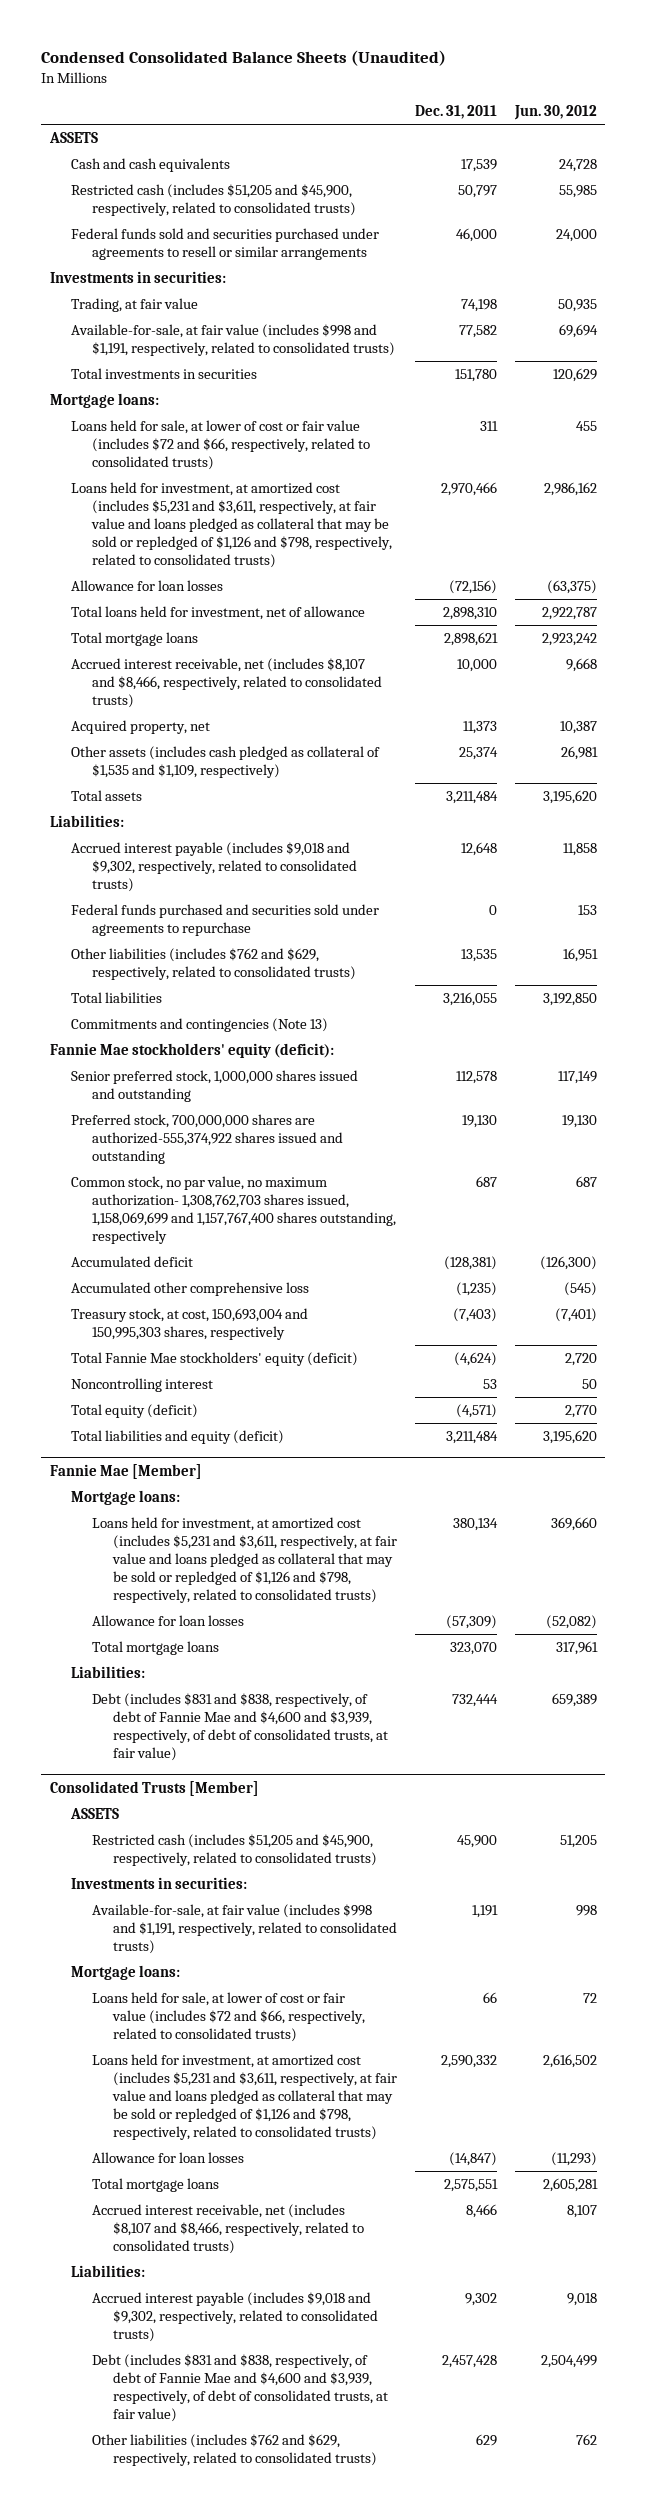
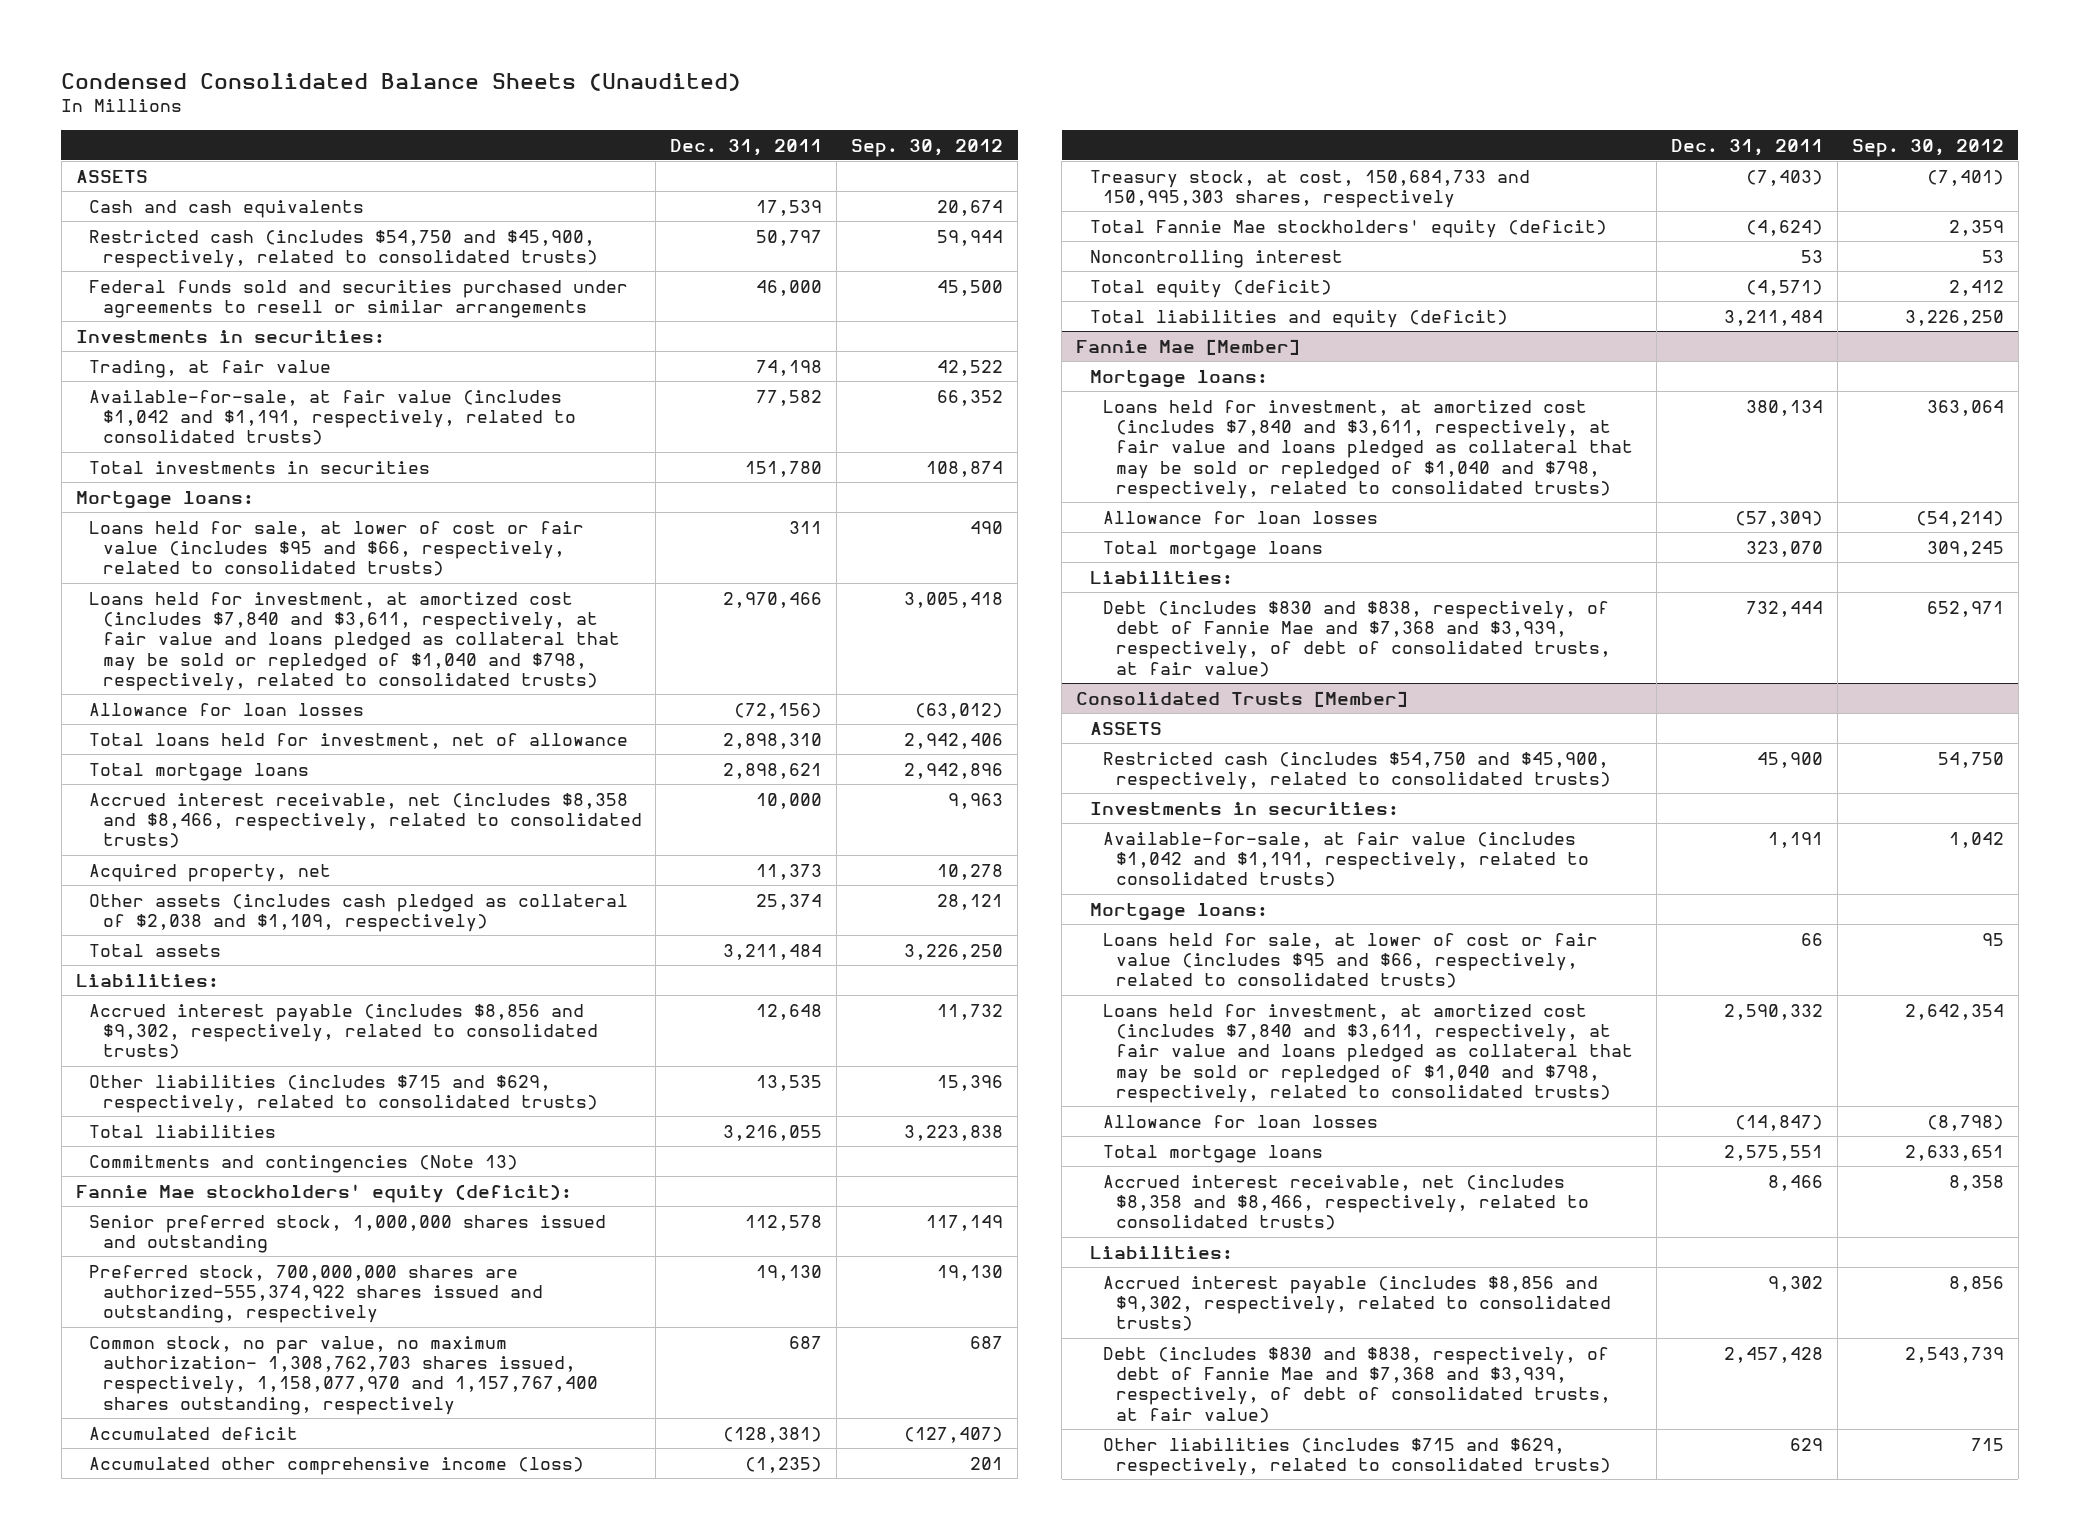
- | Dec. 31, 2011 | Jun. 30, 2012
+ | Dec. 31, 2011 | Sep. 30, 2012
- Restricted cash (includes $51,205 and $45,900, respectively, related to consolidated trusts) | 50,797 | 55,985
+ Restricted cash (includes $54,750 and $45,900, respectively, related to consolidated trusts) | 50,797 | 59,944
- Available-for-sale, at fair value (includes $998 and $1,191, respectively, related to consolidated trusts) | 77,582 | 69,694
+ Available-for-sale, at fair value (includes $1,042 and $1,191, respectively, related to consolidated trusts) | 77,582 | 66,352
- Loans held for sale, at lower of cost or fair value (includes $72 and $66, respectively, related to consolidated trusts) | 311 | 455
- Loans held for investment, at amortized cost (includes $5,231 and $3,611, respectively, at fair value and loans pledged as collateral that may be sold or repledged of $1,126 and $798, respectively, related to consolidated trusts) | 2,970,466 | 2,986,162
+ Loans held for sale, at lower of cost or fair value (includes $95 and $66, respectively, related to consolidated trusts) | 311 | 490
+ Loans held for investment, at amortized cost (includes $7,840 and $3,611, respectively, at fair value and loans pledged as collateral that may be sold or repledged of $1,040 and $798, respectively, related to consolidated trusts) | 2,970,466 | 3,005,418
- Accrued interest receivable, net (includes $8,107 and $8,466, respectively, related to consolidated trusts) | 10,000 | 9,668
+ Accrued interest receivable, net (includes $8,358 and $8,466, respectively, related to consolidated trusts) | 10,000 | 9,963
- Other assets (includes cash pledged as collateral of $1,535 and $1,109, respectively) | 25,374 | 26,981
+ Other assets (includes cash pledged as collateral of $2,038 and $1,109, respectively) | 25,374 | 28,121
- Accrued interest payable (includes $9,018 and $9,302, respectively, related to consolidated trusts) | 12,648 | 11,858
- Federal funds purchased and securities sold under agreements to repurchase | 0 | 153
- Other liabilities (includes $762 and $629, respectively, related to consolidated trusts) | 13,535 | 16,951
+ Accrued interest payable (includes $8,856 and $9,302, respectively, related to consolidated trusts) | 12,648 | 11,732
+ Other liabilities (includes $715 and $629, respectively, related to consolidated trusts) | 13,535 | 15,396
- Preferred stock, 700,000,000 shares are authorized-555,374,922 shares issued and outstanding | 19,130 | 19,130
- Common stock, no par value, no maximum authorization- 1,308,762,703 shares issued, 1,158,069,699 and 1,157,767,400 shares outstanding, respectively | 687 | 687
+ Preferred stock, 700,000,000 shares are authorized-555,374,922 shares issued and outstanding, respectively | 19,130 | 19,130
+ Common stock, no par value, no maximum authorization- 1,308,762,703 shares issued, respectively, 1,158,077,970 and 1,157,767,400 shares outstanding, respectively | 687 | 687
- Accumulated other comprehensive loss | (1,235) | (545)
- Treasury stock, at cost, 150,693,004 and 150,995,303 shares, respectively | (7,403) | (7,401)
+ Accumulated other comprehensive income (loss) | (1,235) | 201
+ Treasury stock, at cost, 150,684,733 and 150,995,303 shares, respectively | (7,403) | (7,401)
@ Fannie Mae [Member]
- Loans held for investment, at amortized cost (includes $5,231 and $3,611, respectively, at fair value and loans pledged as collateral that may be sold or repledged of $1,126 and $798, respectively, related to consolidated trusts) | 380,134 | 369,660
+ Loans held for investment, at amortized cost (includes $7,840 and $3,611, respectively, at fair value and loans pledged as collateral that may be sold or repledged of $1,040 and $798, respectively, related to consolidated trusts) | 380,134 | 363,064
- Debt (includes $831 and $838, respectively, of debt of Fannie Mae and $4,600 and $3,939, respectively, of debt of consolidated trusts, at fair value) | 732,444 | 659,389
+ Debt (includes $830 and $838, respectively, of debt of Fannie Mae and $7,368 and $3,939, respectively, of debt of consolidated trusts, at fair value) | 732,444 | 652,971
@ Consolidated Trusts [Member]
- Restricted cash (includes $51,205 and $45,900, respectively, related to consolidated trusts) | 45,900 | 51,205
+ Restricted cash (includes $54,750 and $45,900, respectively, related to consolidated trusts) | 45,900 | 54,750
- Available-for-sale, at fair value (includes $998 and $1,191, respectively, related to consolidated trusts) | 1,191 | 998
+ Available-for-sale, at fair value (includes $1,042 and $1,191, respectively, related to consolidated trusts) | 1,191 | 1,042
- Loans held for sale, at lower of cost or fair value (includes $72 and $66, respectively, related to consolidated trusts) | 66 | 72
- Loans held for investment, at amortized cost (includes $5,231 and $3,611, respectively, at fair value and loans pledged as collateral that may be sold or repledged of $1,126 and $798, respectively, related to consolidated trusts) | 2,590,332 | 2,616,502
+ Loans held for sale, at lower of cost or fair value (includes $95 and $66, respectively, related to consolidated trusts) | 66 | 95
+ Loans held for investment, at amortized cost (includes $7,840 and $3,611, respectively, at fair value and loans pledged as collateral that may be sold or repledged of $1,040 and $798, respectively, related to consolidated trusts) | 2,590,332 | 2,642,354
- Accrued interest receivable, net (includes $8,107 and $8,466, respectively, related to consolidated trusts) | 8,466 | 8,107
+ Accrued interest receivable, net (includes $8,358 and $8,466, respectively, related to consolidated trusts) | 8,466 | 8,358
- Accrued interest payable (includes $9,018 and $9,302, respectively, related to consolidated trusts) | 9,302 | 9,018
- Debt (includes $831 and $838, respectively, of debt of Fannie Mae and $4,600 and $3,939, respectively, of debt of consolidated trusts, at fair value) | 2,457,428 | 2,504,499
- Other liabilities (includes $762 and $629, respectively, related to consolidated trusts) | 629 | 762
+ Accrued interest payable (includes $8,856 and $9,302, respectively, related to consolidated trusts) | 9,302 | 8,856
+ Debt (includes $830 and $838, respectively, of debt of Fannie Mae and $7,368 and $3,939, respectively, of debt of consolidated trusts, at fair value) | 2,457,428 | 2,543,739
+ Other liabilities (includes $715 and $629, respectively, related to consolidated trusts) | 629 | 715

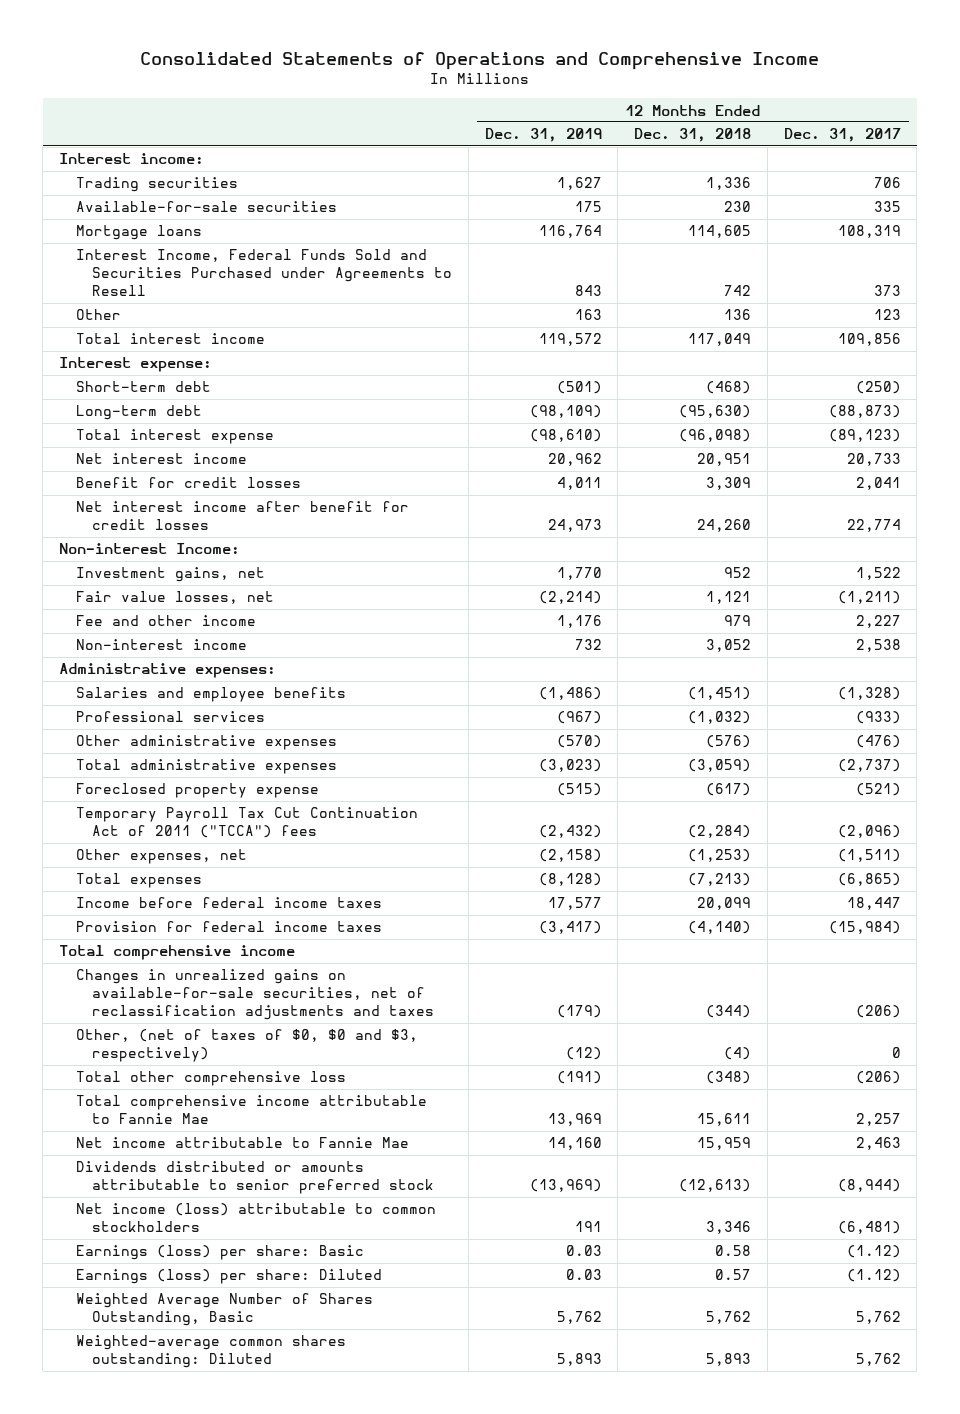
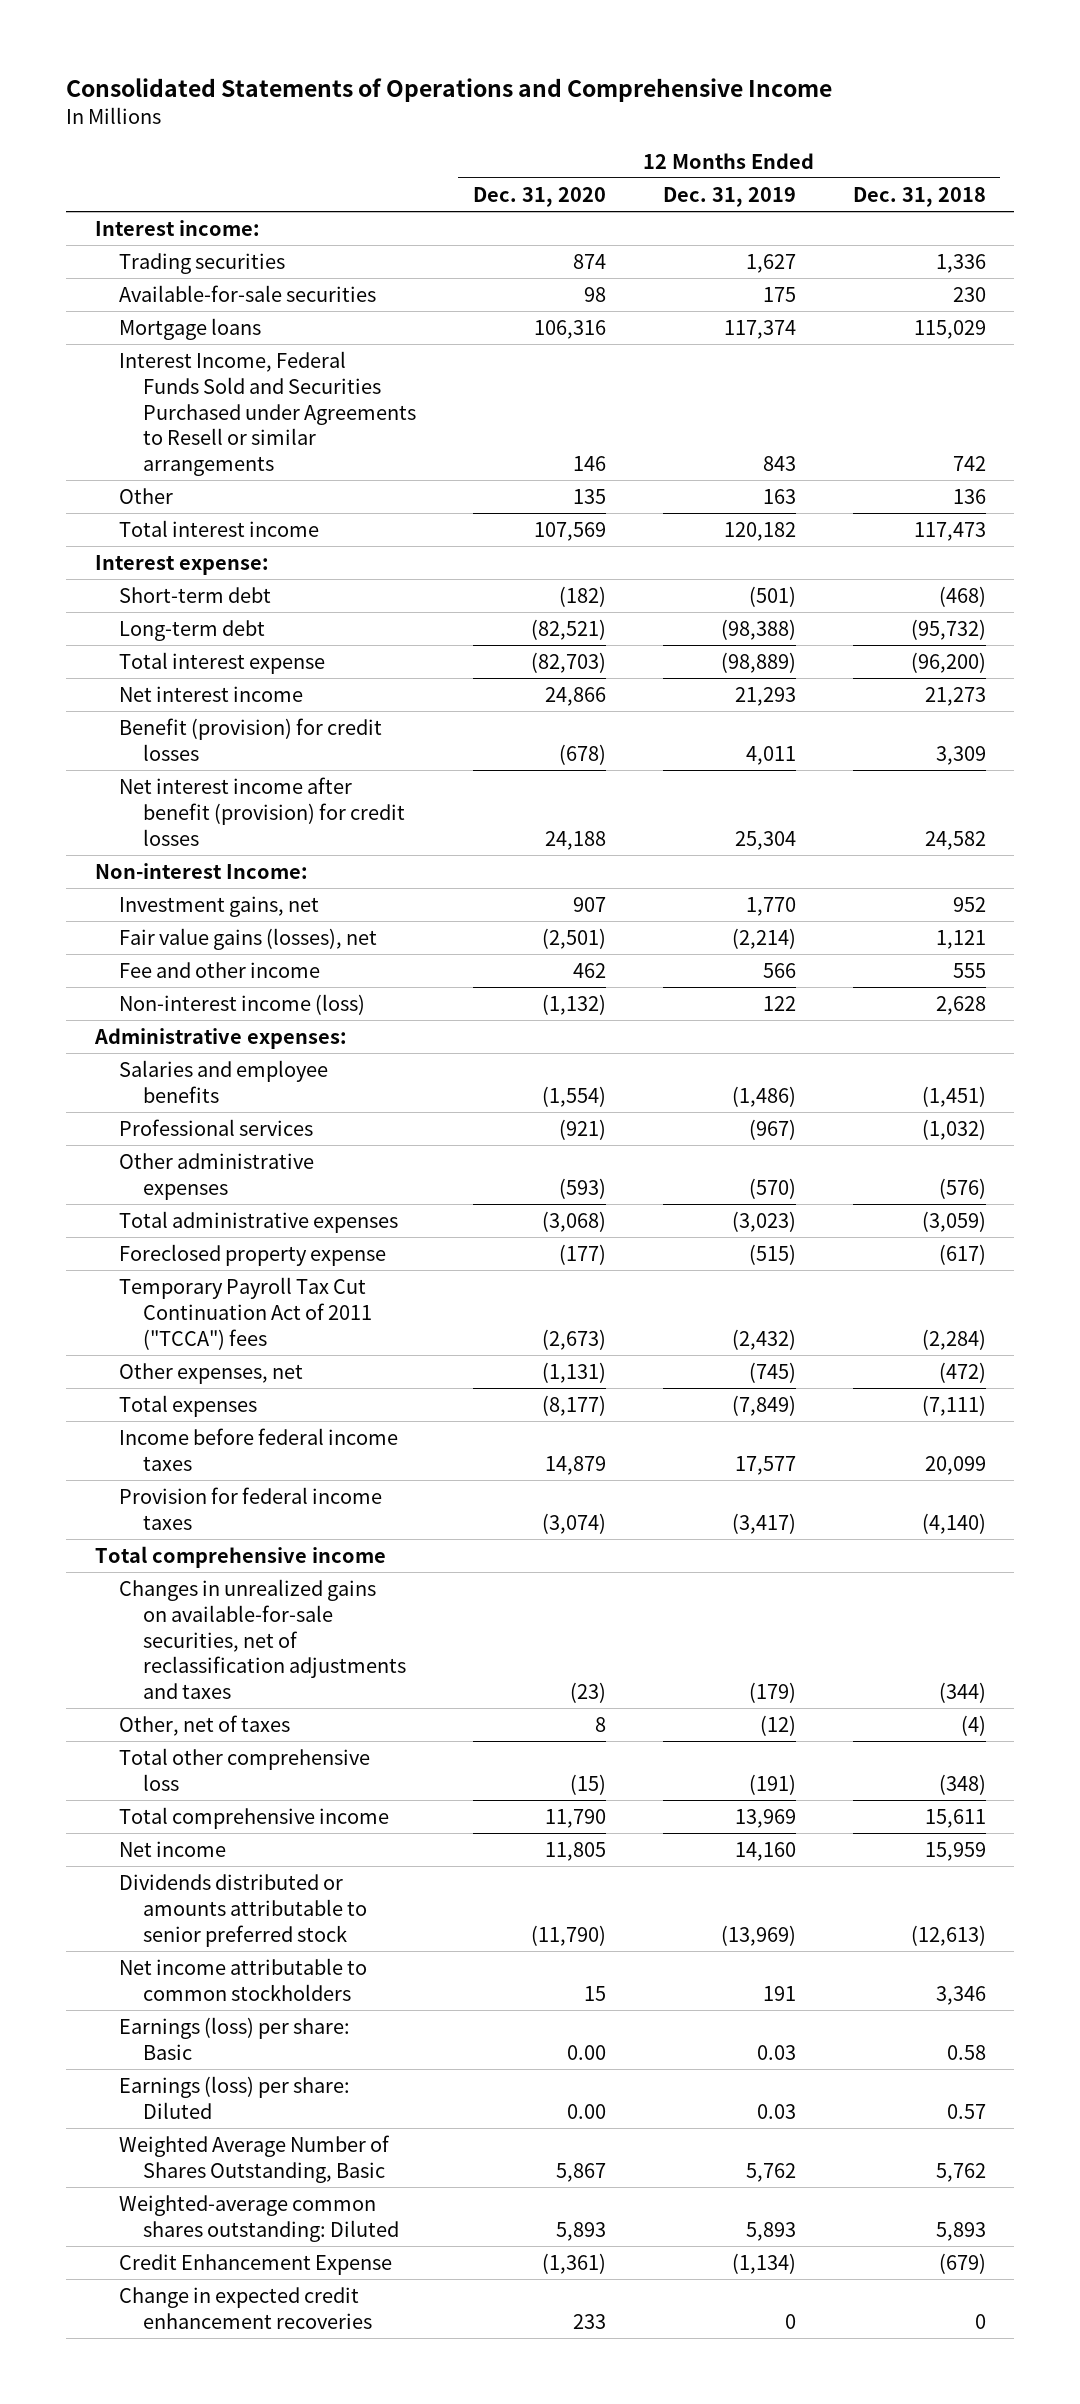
- | 12 Months Ended Dec. 31, 2019 | 12 Months Ended Dec. 31, 2018 | 12 Months Ended Dec. 31, 2017
+ | 12 Months Ended Dec. 31, 2020 | 12 Months Ended Dec. 31, 2019 | 12 Months Ended Dec. 31, 2018
- Mortgage loans | 116,764 | 114,605 | 108,319
- Interest Income, Federal Funds Sold and Securities Purchased under Agreements to Resell | 843 | 742 | 373
+ Mortgage loans | 106,316 | 117,374 | 115,029
+ Interest Income, Federal Funds Sold and Securities Purchased under Agreements to Resell or similar arrangements | 146 | 843 | 742
- Total interest income | 119,572 | 117,049 | 109,856
+ Total interest income | 107,569 | 120,182 | 117,473
- Long-term debt | (98,109) | (95,630) | (88,873)
- Total interest expense | (98,610) | (96,098) | (89,123)
- Net interest income | 20,962 | 20,951 | 20,733
- Benefit for credit losses | 4,011 | 3,309 | 2,041
- Net interest income after benefit for credit losses | 24,973 | 24,260 | 22,774
+ Long-term debt | (82,521) | (98,388) | (95,732)
+ Total interest expense | (82,703) | (98,889) | (96,200)
+ Net interest income | 24,866 | 21,293 | 21,273
+ Benefit (provision) for credit losses | (678) | 4,011 | 3,309
+ Net interest income after benefit (provision) for credit losses | 24,188 | 25,304 | 24,582
- Fair value losses, net | (2,214) | 1,121 | (1,211)
- Fee and other income | 1,176 | 979 | 2,227
- Non-interest income | 732 | 3,052 | 2,538
+ Fair value gains (losses), net | (2,501) | (2,214) | 1,121
+ Fee and other income | 462 | 566 | 555
+ Non-interest income (loss) | (1,132) | 122 | 2,628
- Other expenses, net | (2,158) | (1,253) | (1,511)
- Total expenses | (8,128) | (7,213) | (6,865)
+ Other expenses, net | (1,131) | (745) | (472)
+ Total expenses | (8,177) | (7,849) | (7,111)
- Other, (net of taxes of $0, $0 and $3, respectively) | (12) | (4) | 0
+ Other, net of taxes | 8 | (12) | (4)
- Total comprehensive income attributable to Fannie Mae | 13,969 | 15,611 | 2,257
- Net income attributable to Fannie Mae | 14,160 | 15,959 | 2,463
+ Total comprehensive income | 11,790 | 13,969 | 15,611
+ Net income | 11,805 | 14,160 | 15,959
- Net income (loss) attributable to common stockholders | 191 | 3,346 | (6,481)
+ Net income attributable to common stockholders | 15 | 191 | 3,346
+ Credit Enhancement Expense | (1,361) | (1,134) | (679)
+ Change in expected credit enhancement recoveries | 233 | 0 | 0

